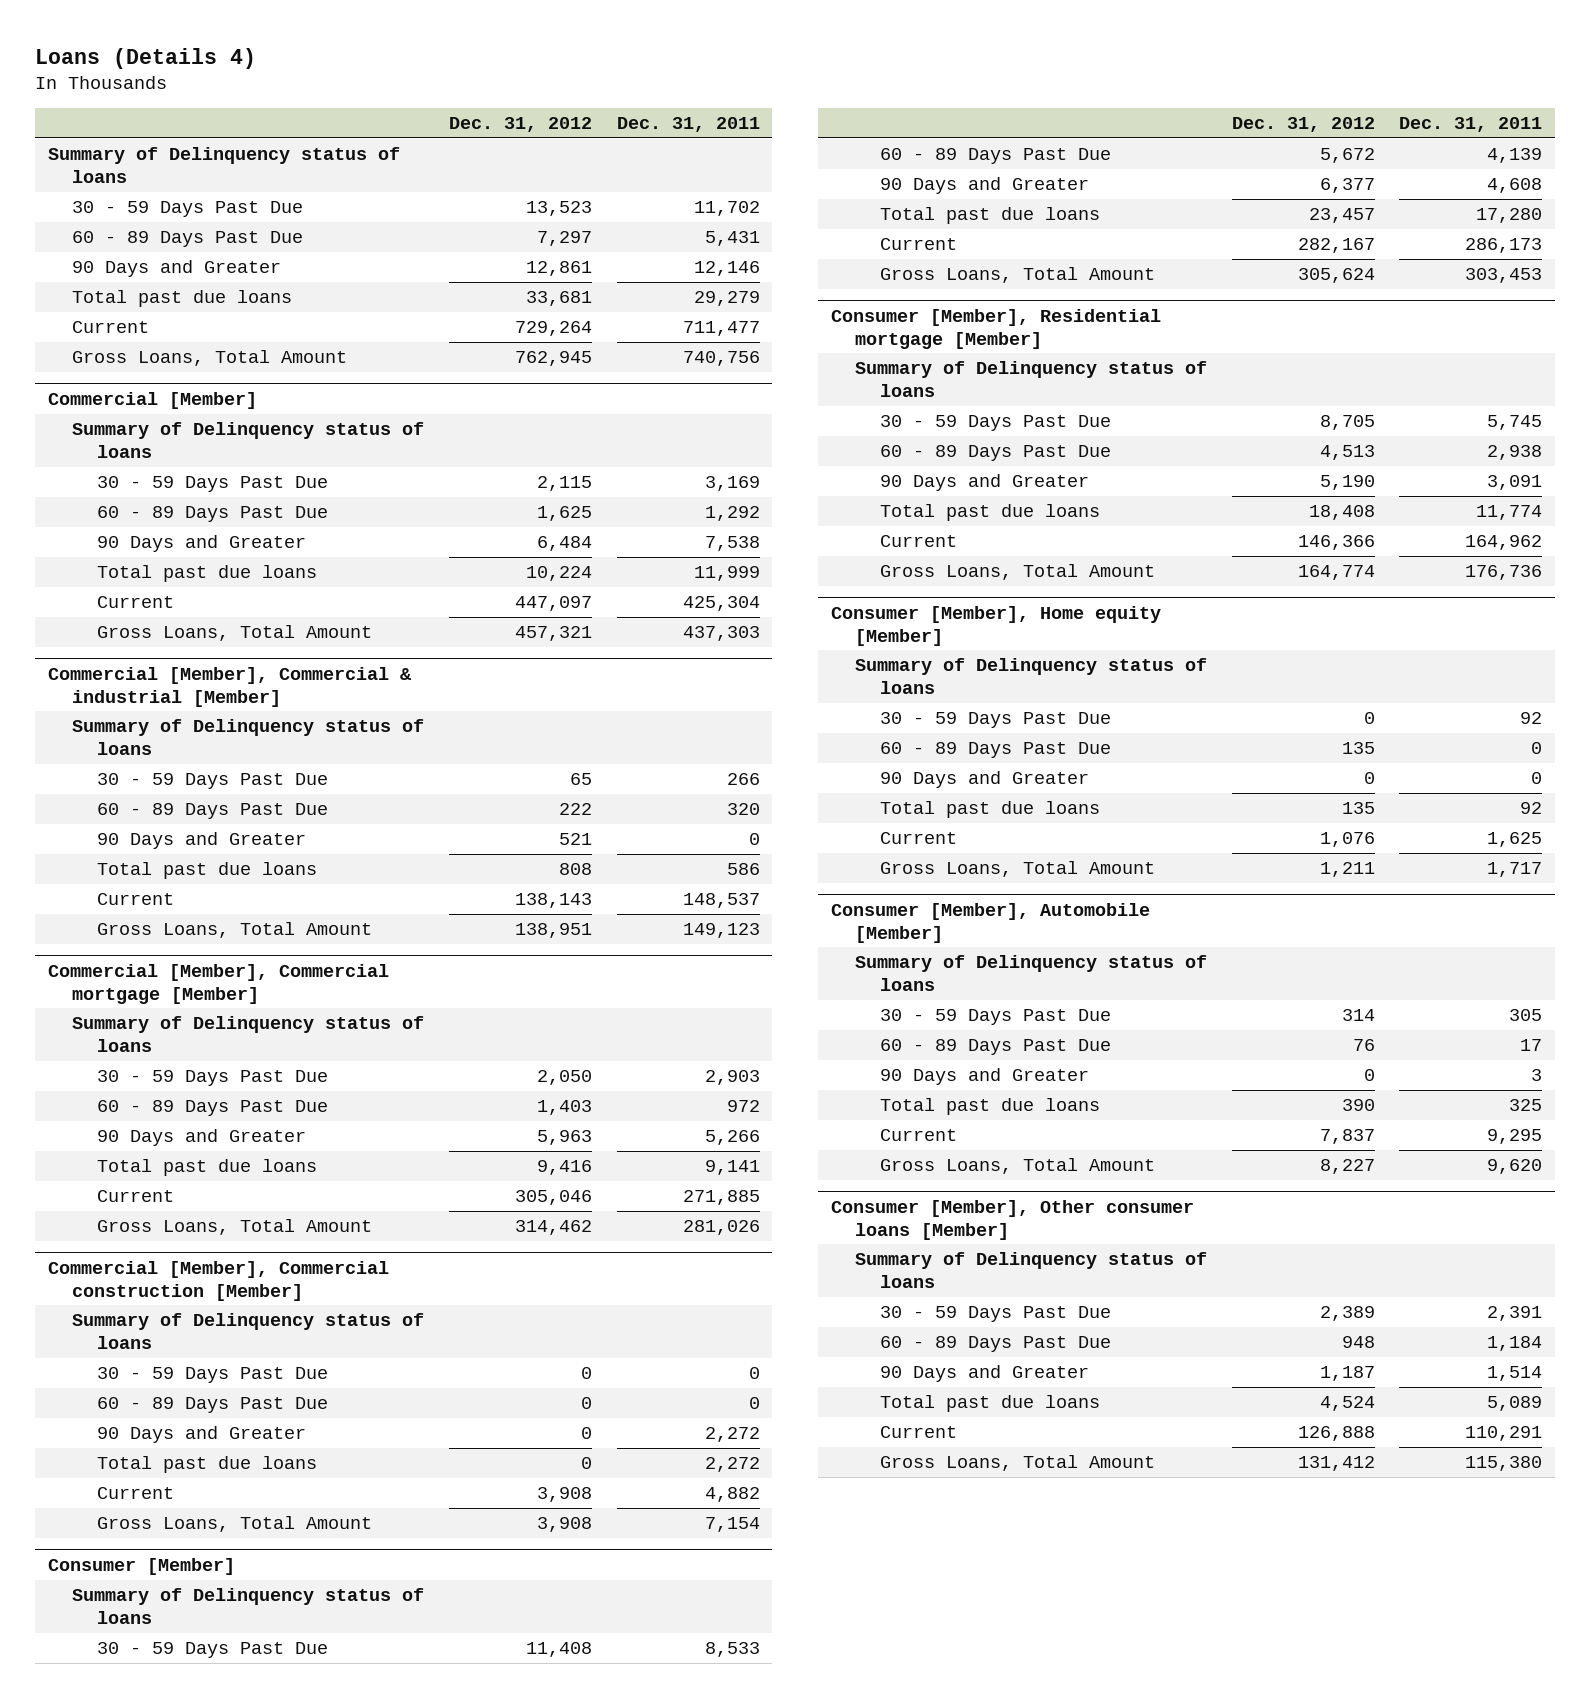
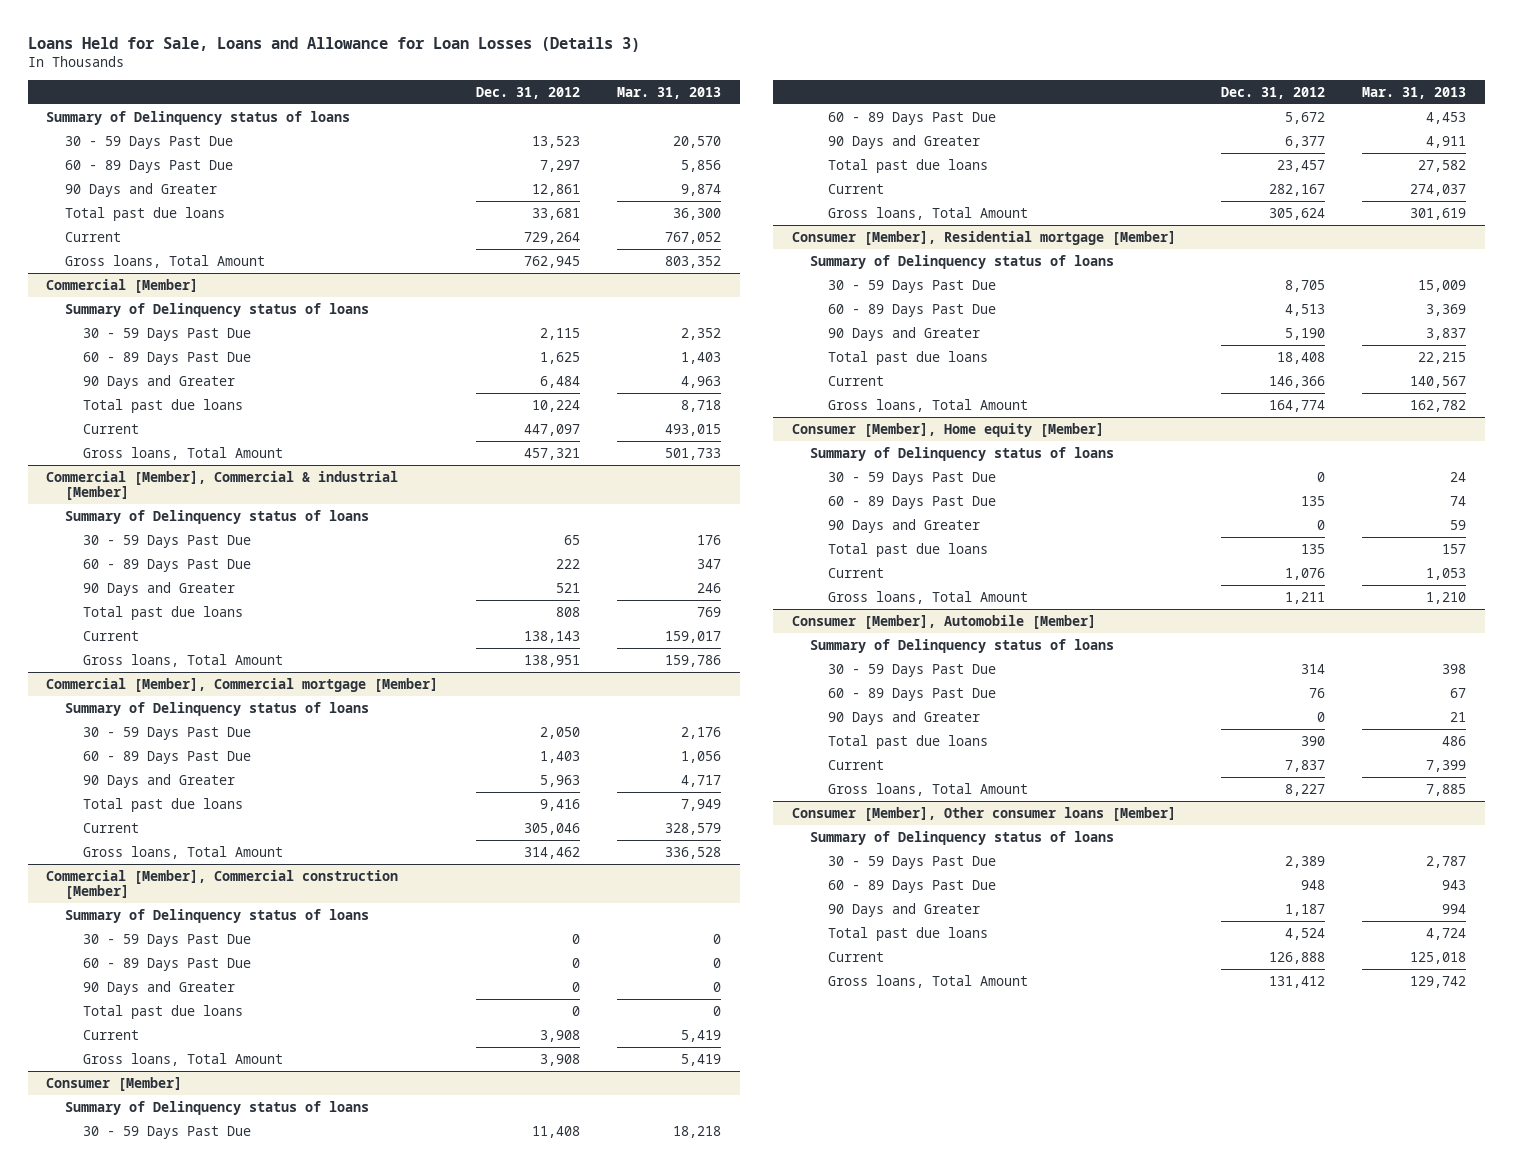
- Loans (Details 4)
+ Loans Held for Sale, Loans and Allowance for Loan Losses (Details 3)
- | Dec. 31, 2012 | Dec. 31, 2011
+ | Dec. 31, 2012 | Mar. 31, 2013
- Gross Loans, Total Amount | 762,945 | 740,756
+ Gross loans, Total Amount | 762,945 | 803,352
@ Commercial [Member]
- Gross Loans, Total Amount | 457,321 | 437,303
+ Gross loans, Total Amount | 457,321 | 501,733
@ Commercial [Member], Commercial & industrial [Member]
- Gross Loans, Total Amount | 138,951 | 149,123
+ Gross loans, Total Amount | 138,951 | 159,786
@ Commercial [Member], Commercial mortgage [Member]
- Gross Loans, Total Amount | 314,462 | 281,026
+ Gross loans, Total Amount | 314,462 | 336,528
@ Commercial [Member], Commercial construction [Member]
- Gross Loans, Total Amount | 3,908 | 7,154
+ Gross loans, Total Amount | 3,908 | 5,419
@ Consumer [Member]
- Gross Loans, Total Amount | 305,624 | 303,453
+ Gross loans, Total Amount | 305,624 | 301,619
@ Consumer [Member], Residential mortgage [Member]
- Gross Loans, Total Amount | 164,774 | 176,736
+ Gross loans, Total Amount | 164,774 | 162,782
@ Consumer [Member], Home equity [Member]
- Gross Loans, Total Amount | 1,211 | 1,717
+ Gross loans, Total Amount | 1,211 | 1,210
@ Consumer [Member], Automobile [Member]
- Gross Loans, Total Amount | 8,227 | 9,620
+ Gross loans, Total Amount | 8,227 | 7,885
@ Consumer [Member], Other consumer loans [Member]
- Gross Loans, Total Amount | 131,412 | 115,380
+ Gross loans, Total Amount | 131,412 | 129,742

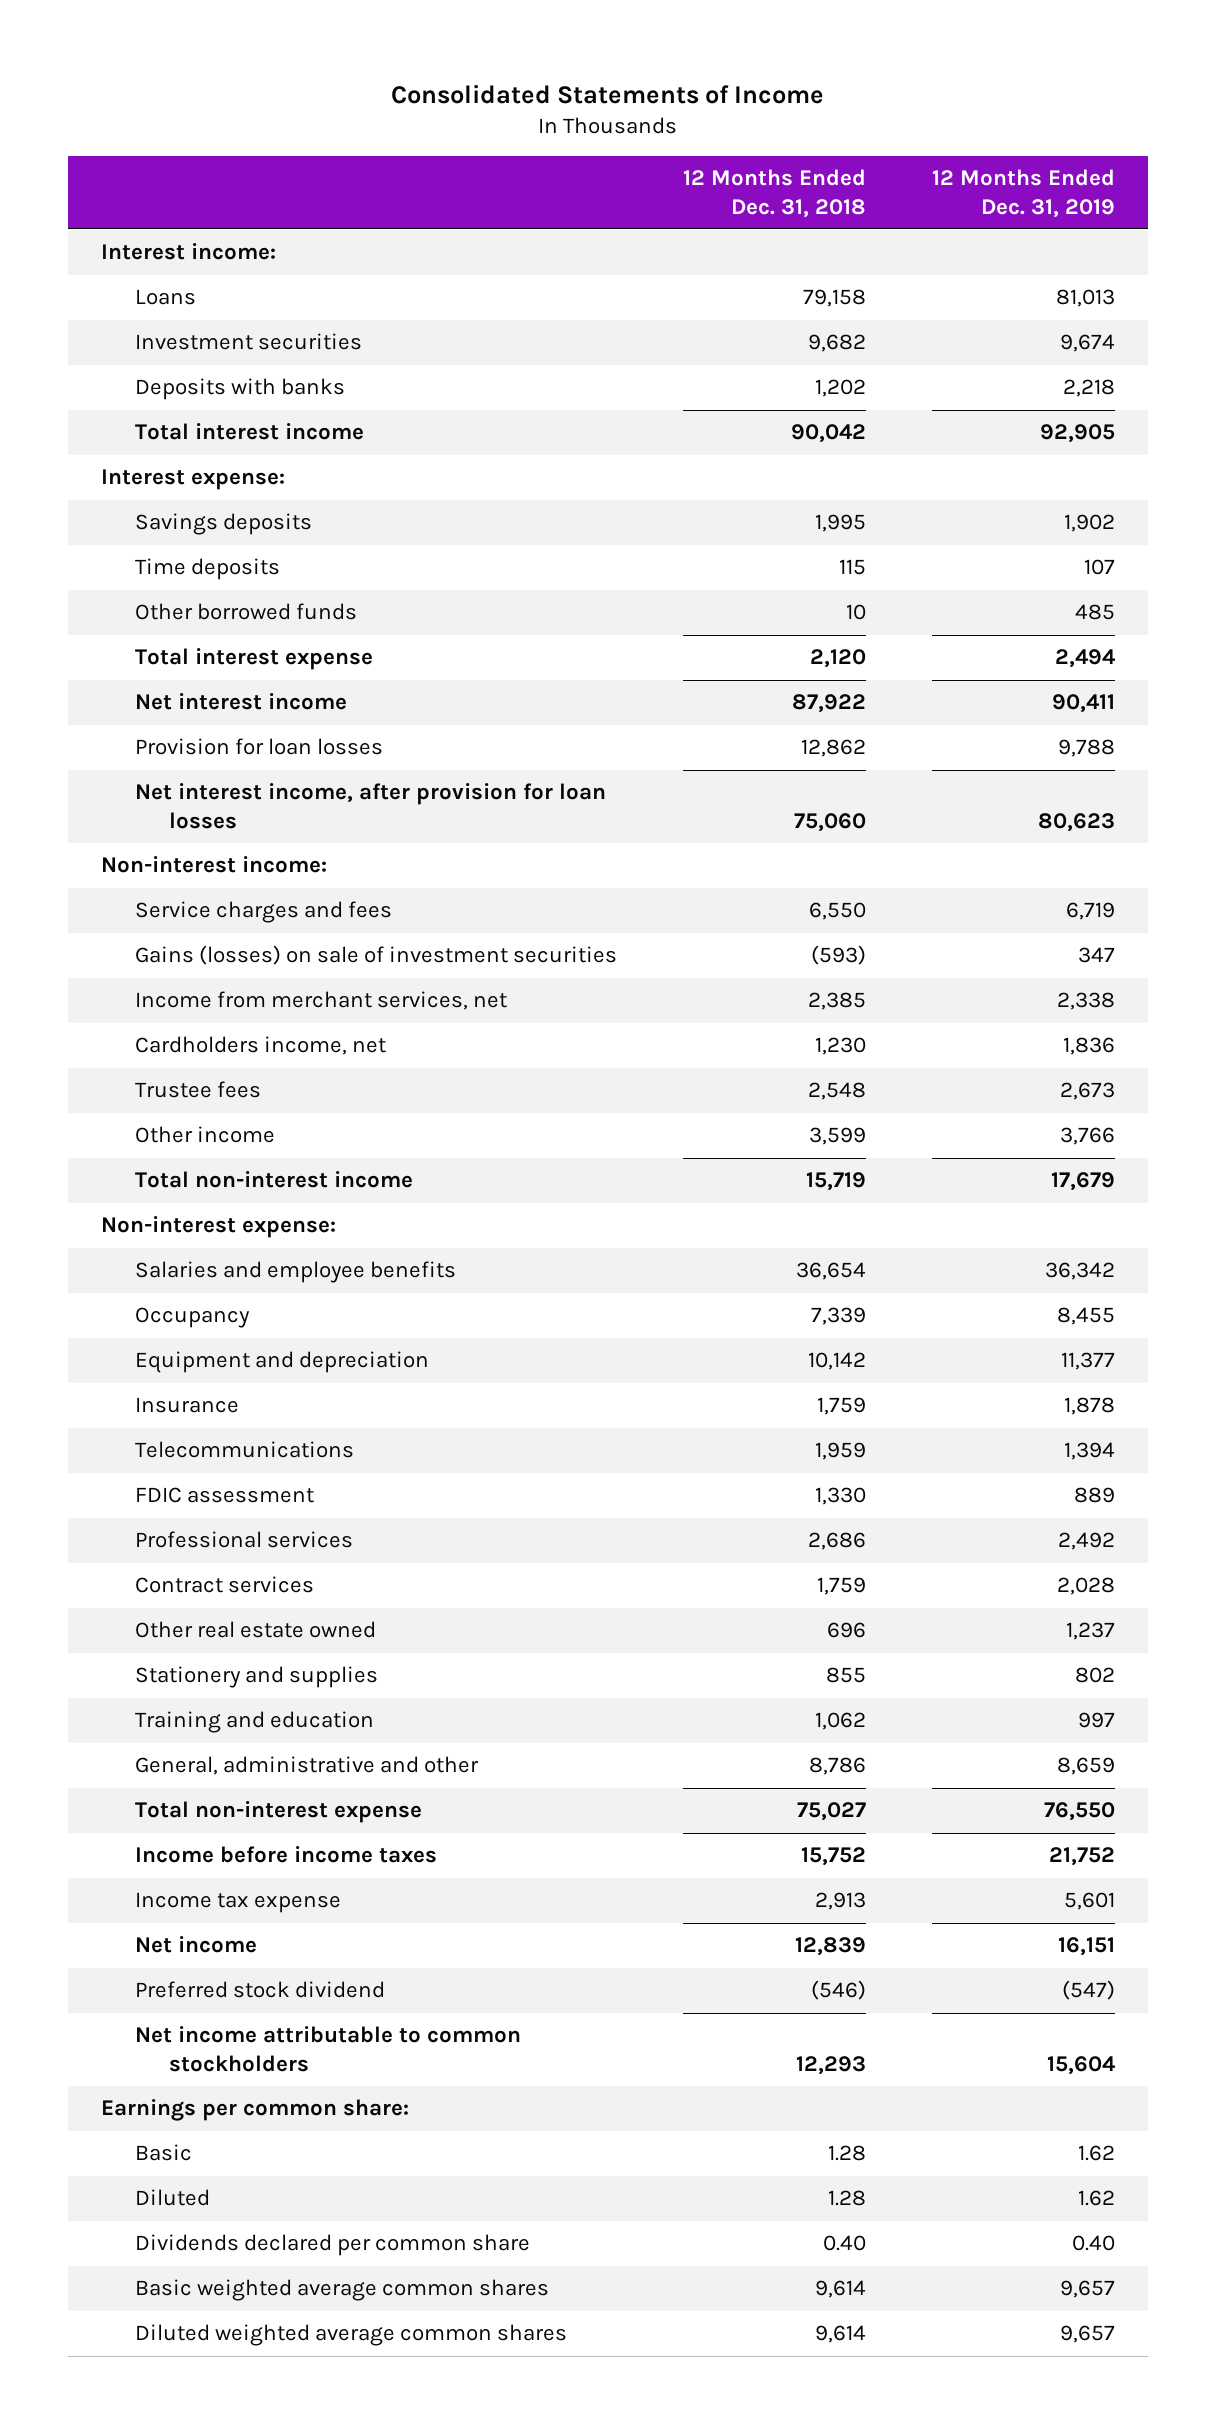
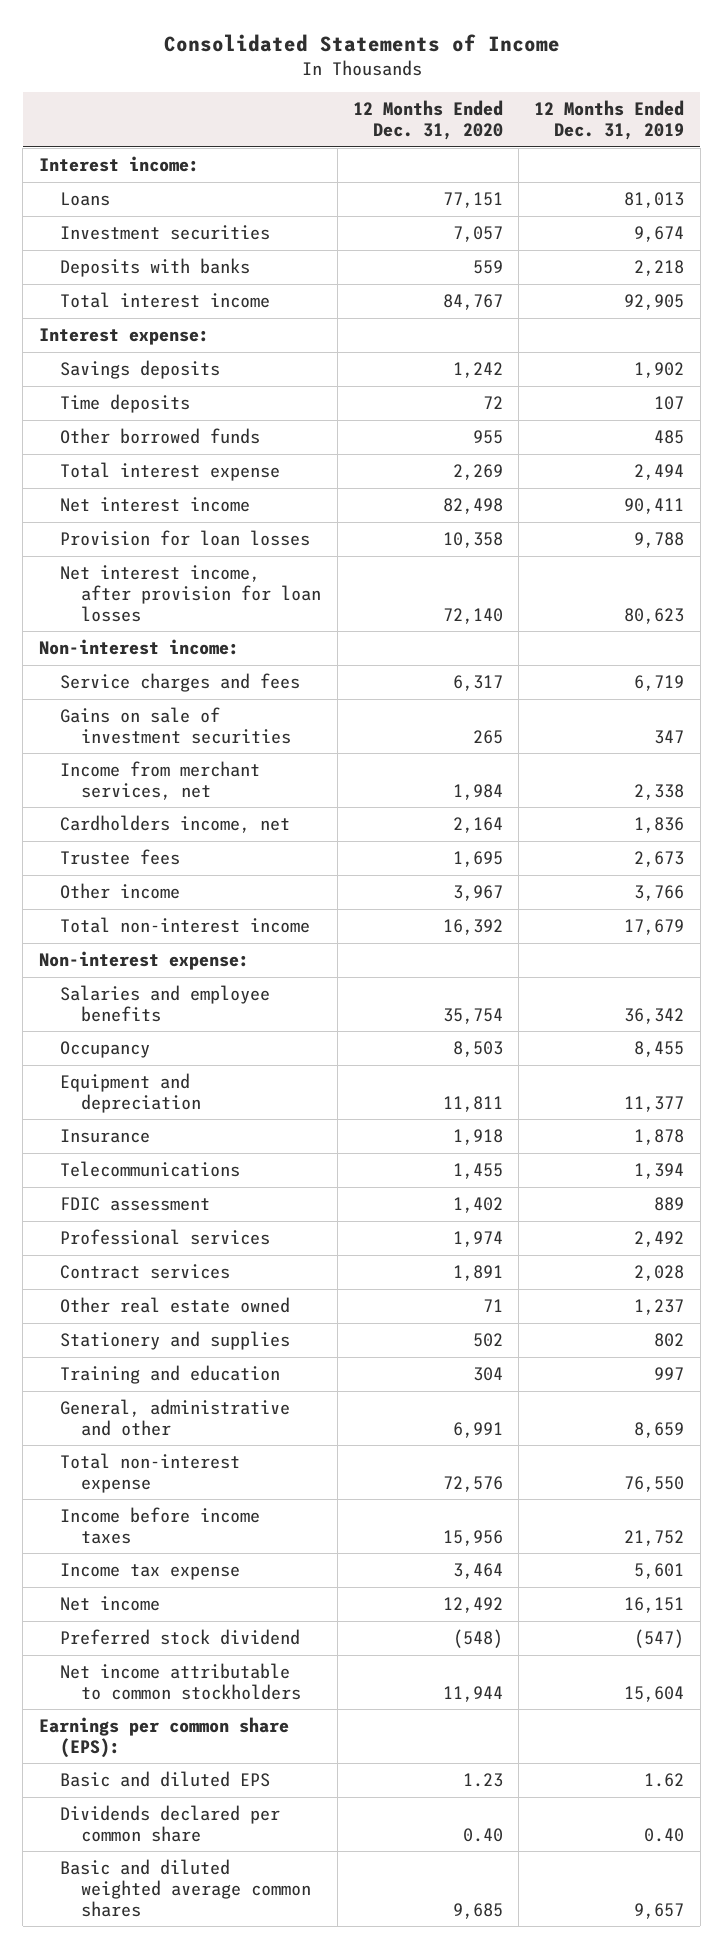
- | 12 Months Ended Dec. 31, 2018 | 12 Months Ended Dec. 31, 2019
+ | 12 Months Ended Dec. 31, 2020 | 12 Months Ended Dec. 31, 2019
- Gains (losses) on sale of investment securities | (593) | 347
+ Gains on sale of investment securities | 265 | 347
- Earnings per common share:
- Basic | 1.28 | 1.62
- Diluted | 1.28 | 1.62
+ Earnings per common share (EPS):
+ Basic and diluted EPS | 1.23 | 1.62
- Basic weighted average common shares | 9,614 | 9,657
- Diluted weighted average common shares | 9,614 | 9,657
+ Basic and diluted weighted average common shares | 9,685 | 9,657

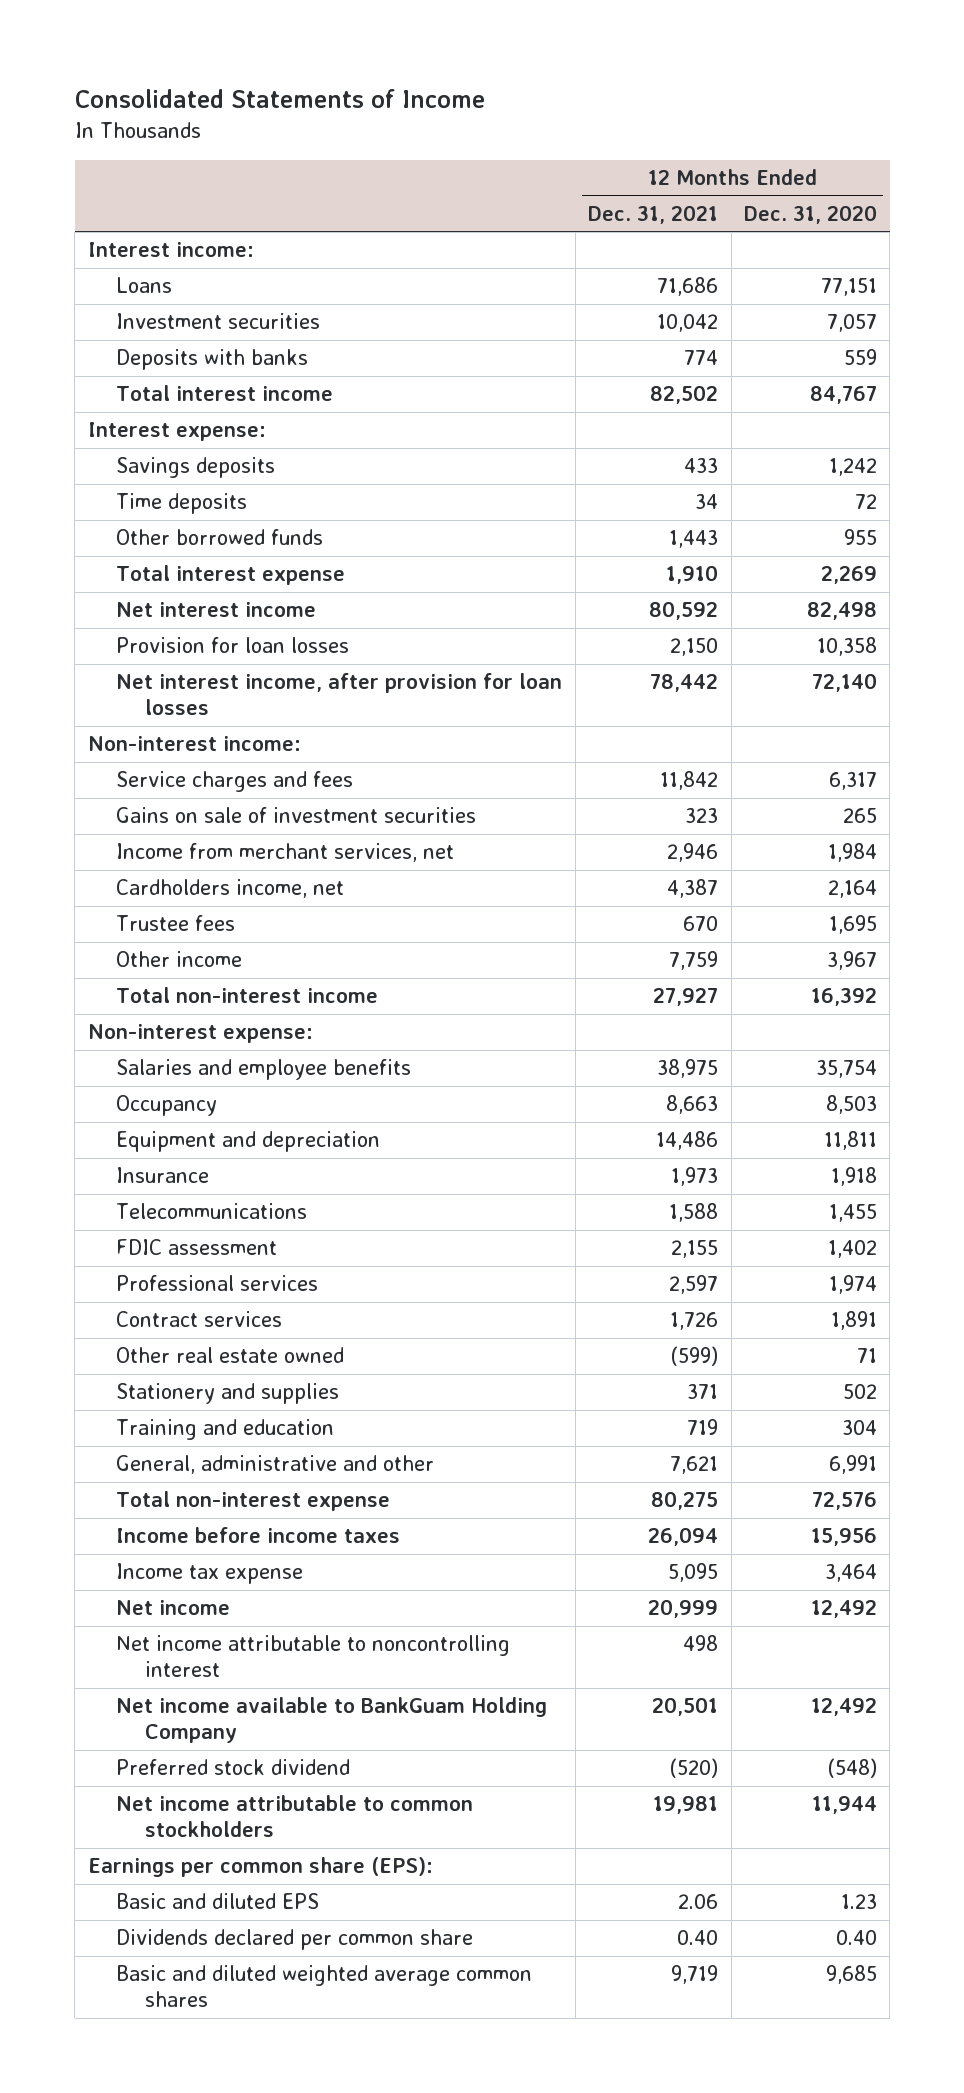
- | 12 Months Ended Dec. 31, 2020 | 12 Months Ended Dec. 31, 2019
+ | 12 Months Ended Dec. 31, 2021 | 12 Months Ended Dec. 31, 2020
+ Net income attributable to noncontrolling interest | 498 |
+ Net income available to BankGuam Holding Company | 20,501 | 12,492

